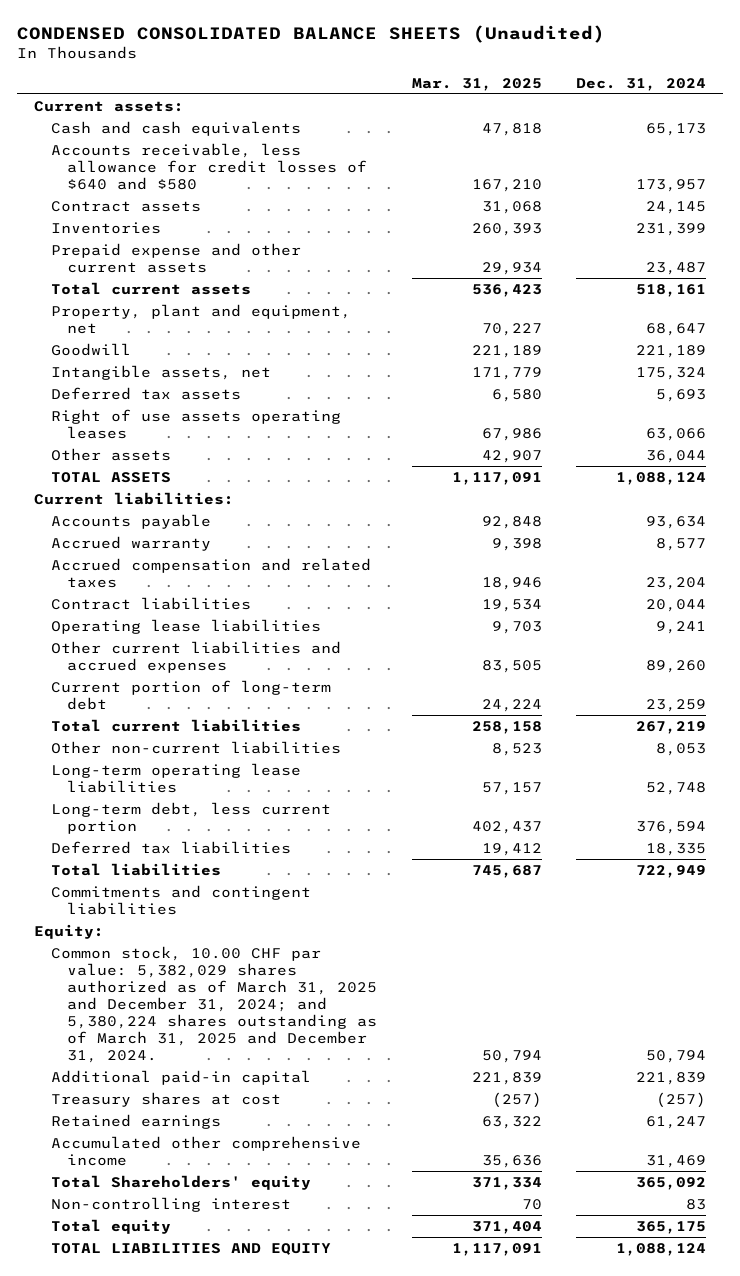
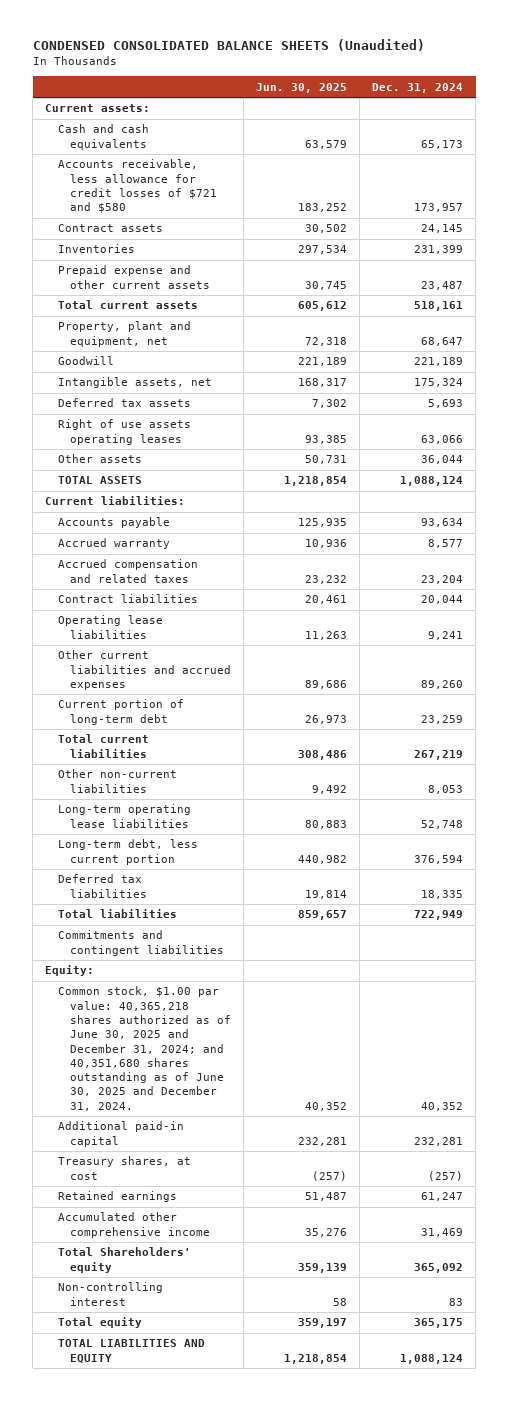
- | Mar. 31, 2025 | Dec. 31, 2024
+ | Jun. 30, 2025 | Dec. 31, 2024
- Accounts receivable, less allowance for credit losses of $640 and $580 | 167,210 | 173,957
+ Accounts receivable, less allowance for credit losses of $721 and $580 | 183,252 | 173,957
- Common stock, 10.00 CHF par value: 5,382,029 shares authorized as of March 31, 2025 and December 31, 2024; and 5,380,224 shares outstanding as of March 31, 2025 and December 31, 2024. | 50,794 | 50,794
- Additional paid-in capital | 221,839 | 221,839
- Treasury shares at cost | (257) | (257)
+ Common stock, $1.00 par value: 40,365,218 shares authorized as of June 30, 2025 and December 31, 2024; and 40,351,680 shares outstanding as of June 30, 2025 and December 31, 2024. | 40,352 | 40,352
+ Additional paid-in capital | 232,281 | 232,281
+ Treasury shares, at cost | (257) | (257)

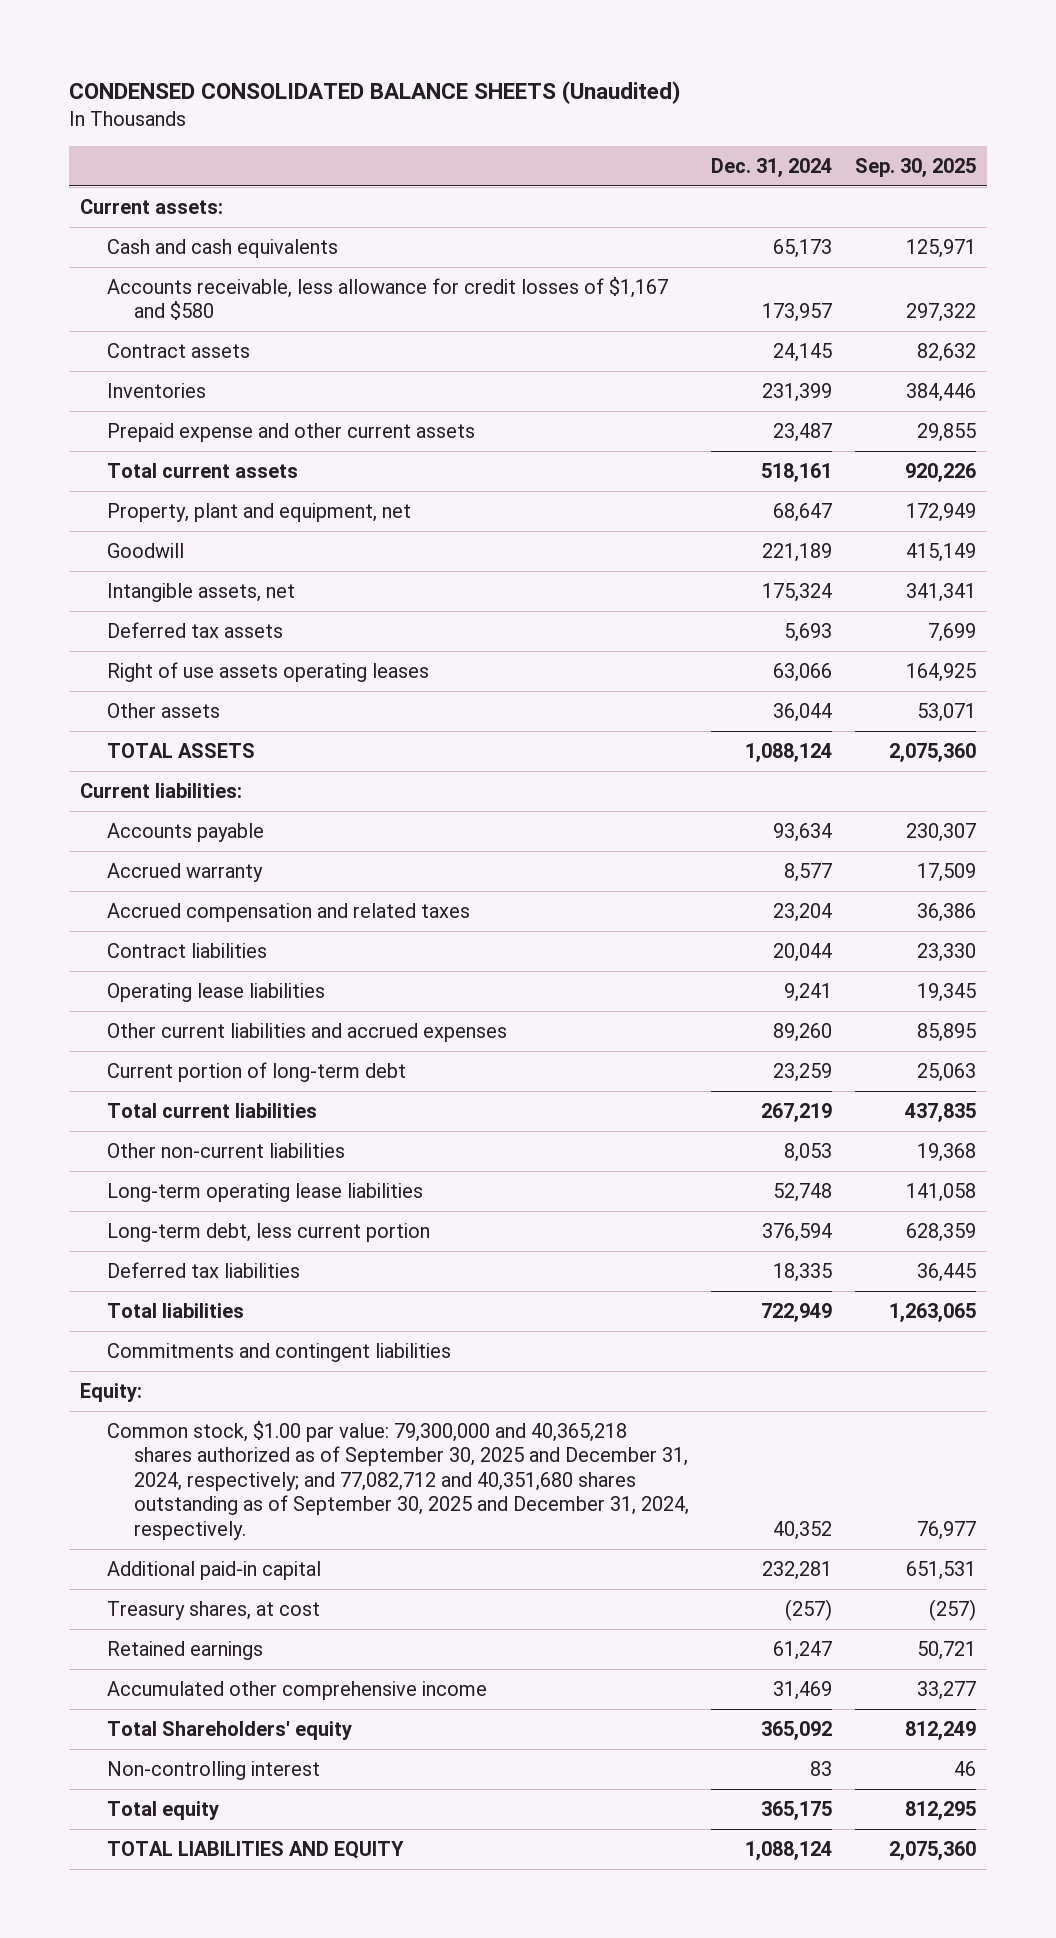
- | Jun. 30, 2025 | Dec. 31, 2024
+ | Dec. 31, 2024 | Sep. 30, 2025
- Accounts receivable, less allowance for credit losses of $721 and $580 | 183,252 | 173,957
+ Accounts receivable, less allowance for credit losses of $1,167 and $580 | 173,957 | 297,322
- Common stock, $1.00 par value: 40,365,218 shares authorized as of June 30, 2025 and December 31, 2024; and 40,351,680 shares outstanding as of June 30, 2025 and December 31, 2024. | 40,352 | 40,352
+ Common stock, $1.00 par value: 79,300,000 and 40,365,218 shares authorized as of September 30, 2025 and December 31, 2024, respectively; and 77,082,712 and 40,351,680 shares outstanding as of September 30, 2025 and December 31, 2024, respectively. | 40,352 | 76,977

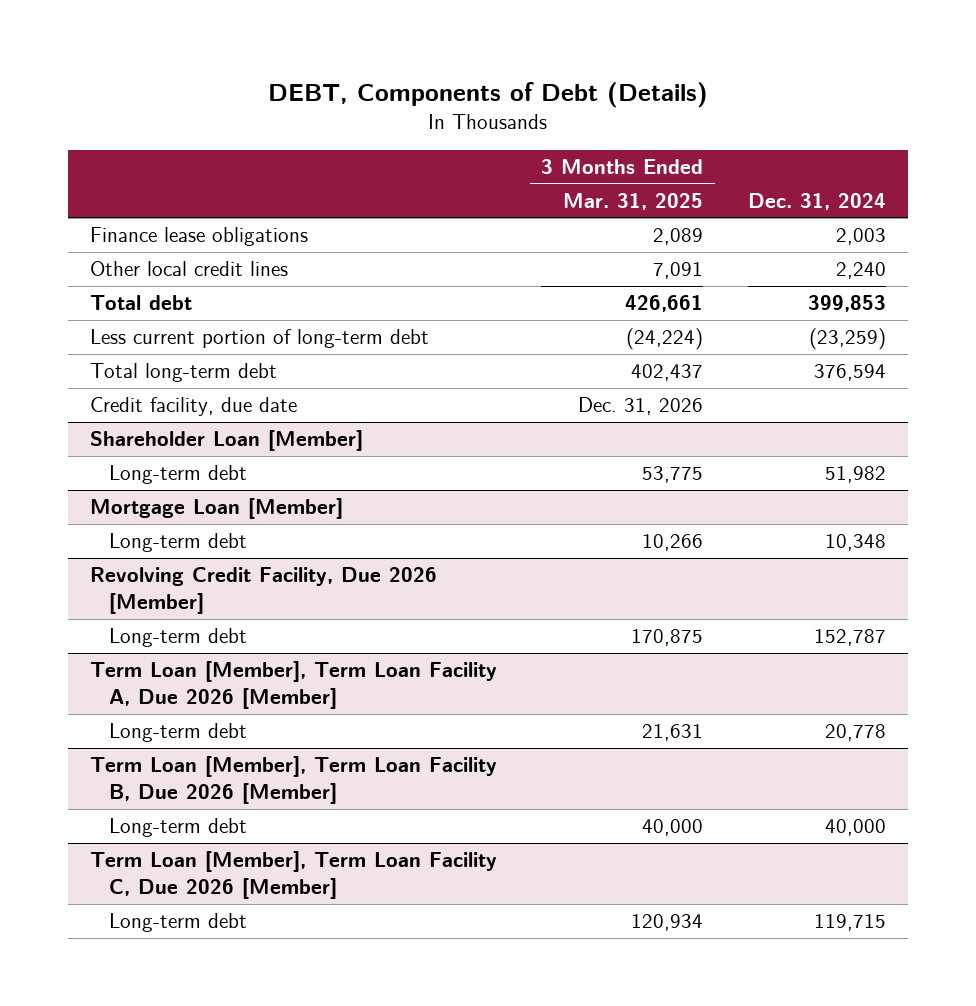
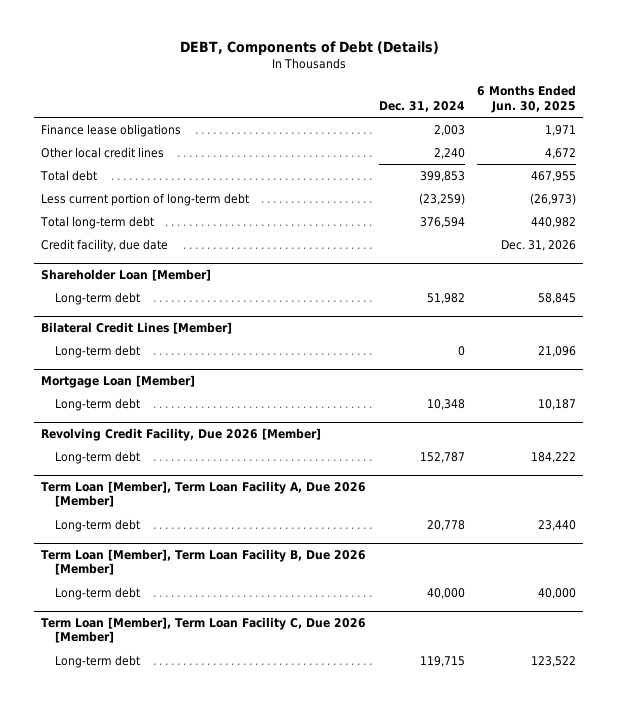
- | 3 Months Ended Mar. 31, 2025 | Dec. 31, 2024
+ | Dec. 31, 2024 | 6 Months Ended Jun. 30, 2025
+ Bilateral Credit Lines [Member]
+ Long-term debt | 0 | 21,096

